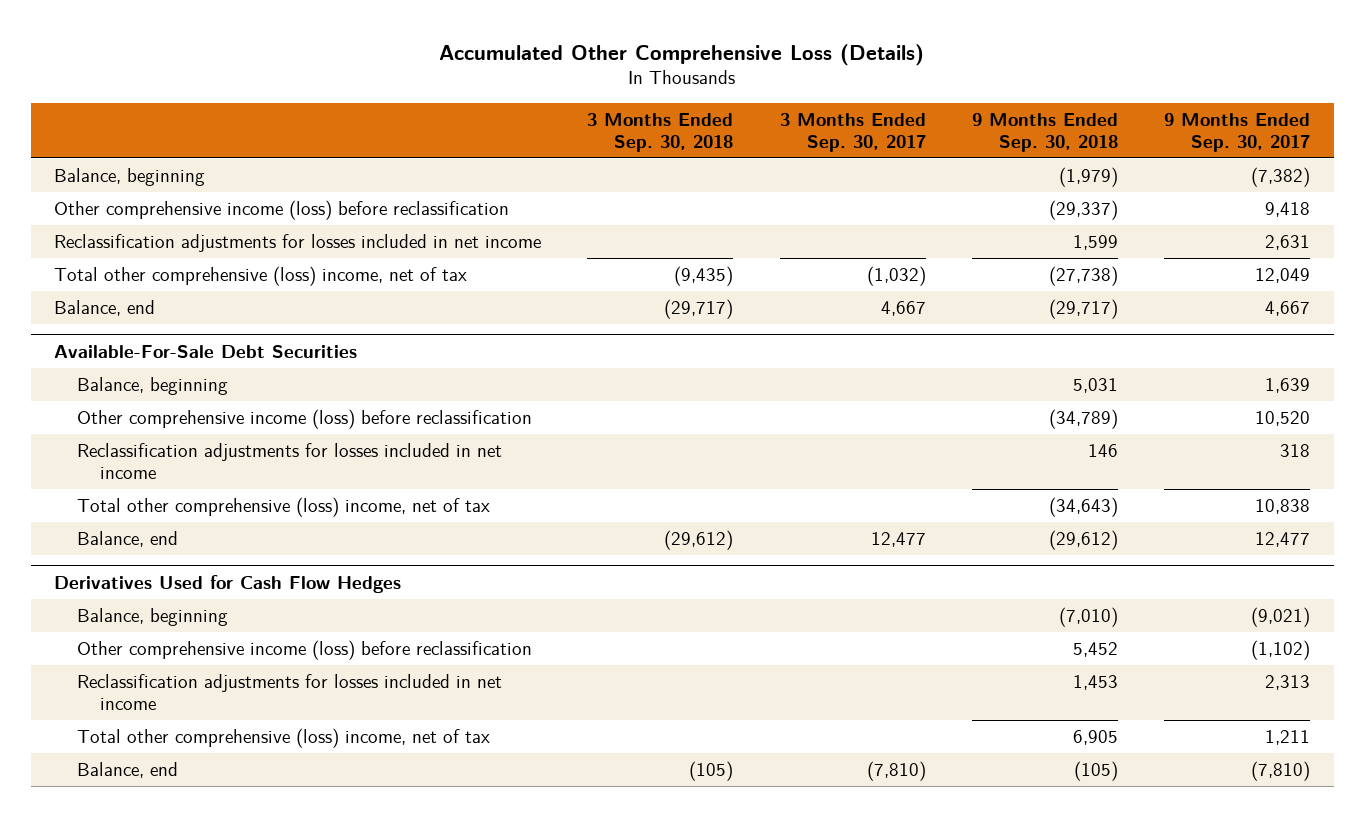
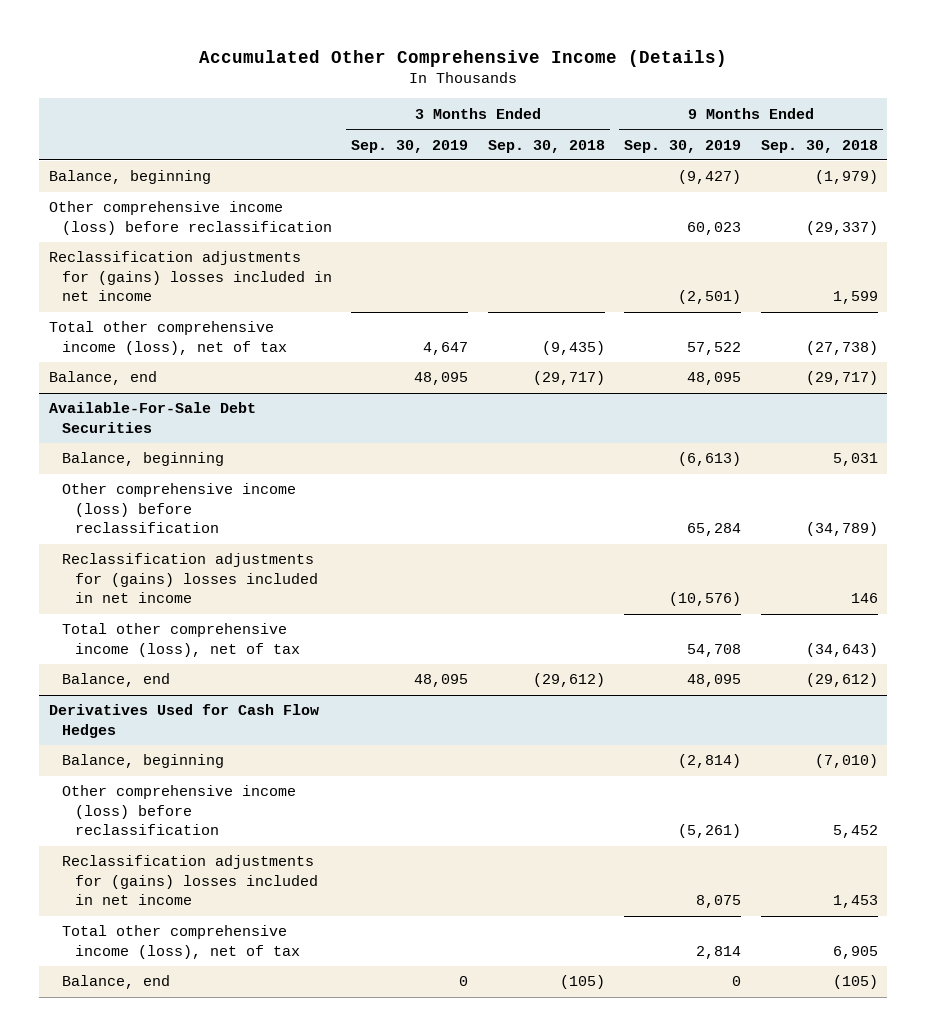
- Accumulated Other Comprehensive Loss (Details)
+ Accumulated Other Comprehensive Income (Details)
- | 3 Months Ended Sep. 30, 2018 | 3 Months Ended Sep. 30, 2017 | 9 Months Ended Sep. 30, 2018 | 9 Months Ended Sep. 30, 2017
+ | 3 Months Ended Sep. 30, 2019 | 3 Months Ended Sep. 30, 2018 | 9 Months Ended Sep. 30, 2019 | 9 Months Ended Sep. 30, 2018
- Reclassification adjustments for losses included in net income | | | 1,599 | 2,631
- Total other comprehensive (loss) income, net of tax | (9,435) | (1,032) | (27,738) | 12,049
+ Reclassification adjustments for (gains) losses included in net income | | | (2,501) | 1,599
+ Total other comprehensive income (loss), net of tax | 4,647 | (9,435) | 57,522 | (27,738)
@ Available-For-Sale Debt Securities
- Reclassification adjustments for losses included in net income | | | 146 | 318
- Total other comprehensive (loss) income, net of tax | | | (34,643) | 10,838
+ Reclassification adjustments for (gains) losses included in net income | | | (10,576) | 146
+ Total other comprehensive income (loss), net of tax | | | 54,708 | (34,643)
@ Derivatives Used for Cash Flow Hedges
- Reclassification adjustments for losses included in net income | | | 1,453 | 2,313
- Total other comprehensive (loss) income, net of tax | | | 6,905 | 1,211
+ Reclassification adjustments for (gains) losses included in net income | | | 8,075 | 1,453
+ Total other comprehensive income (loss), net of tax | | | 2,814 | 6,905

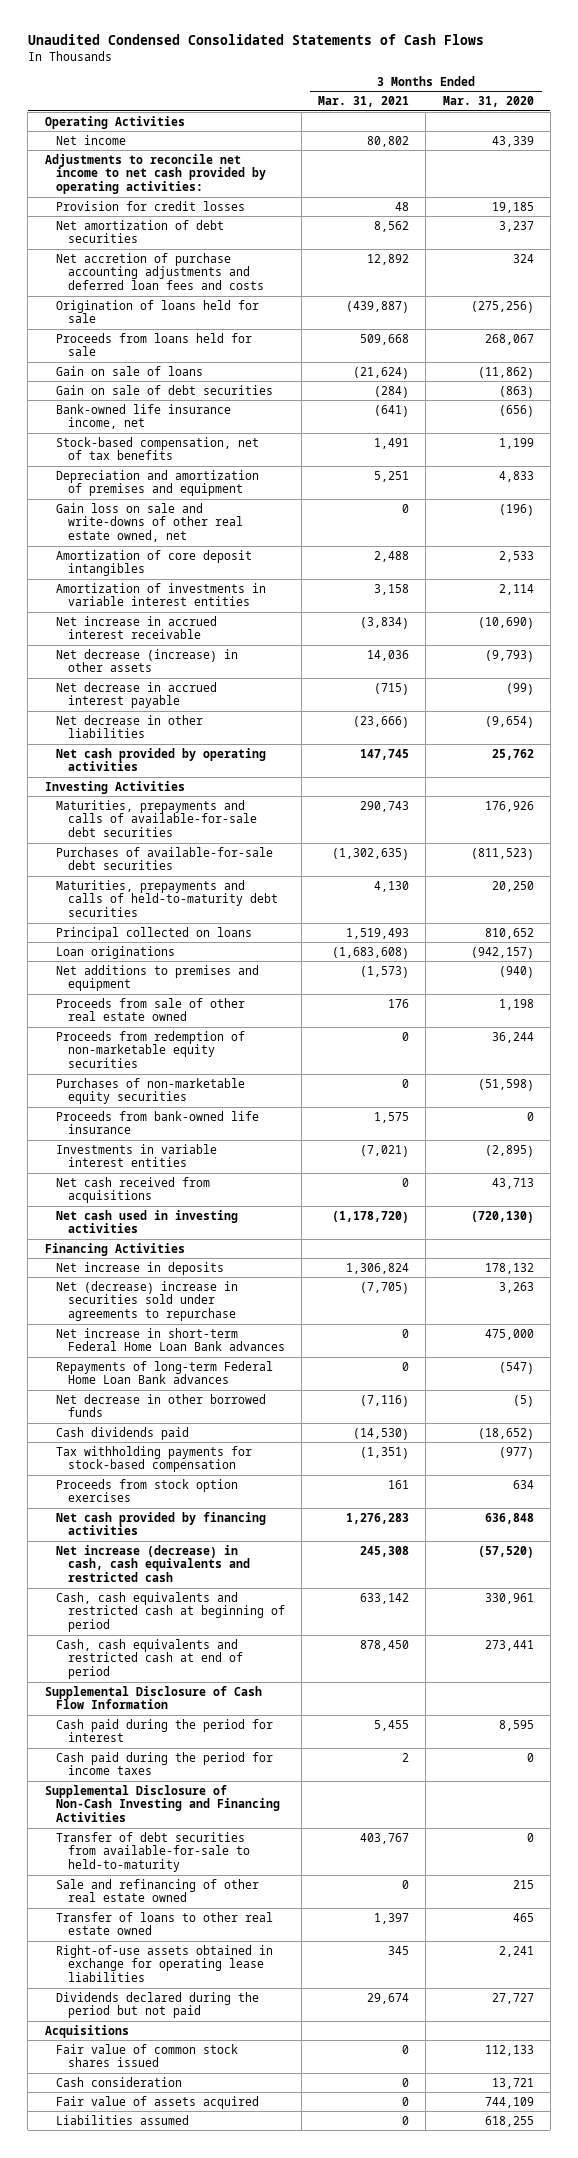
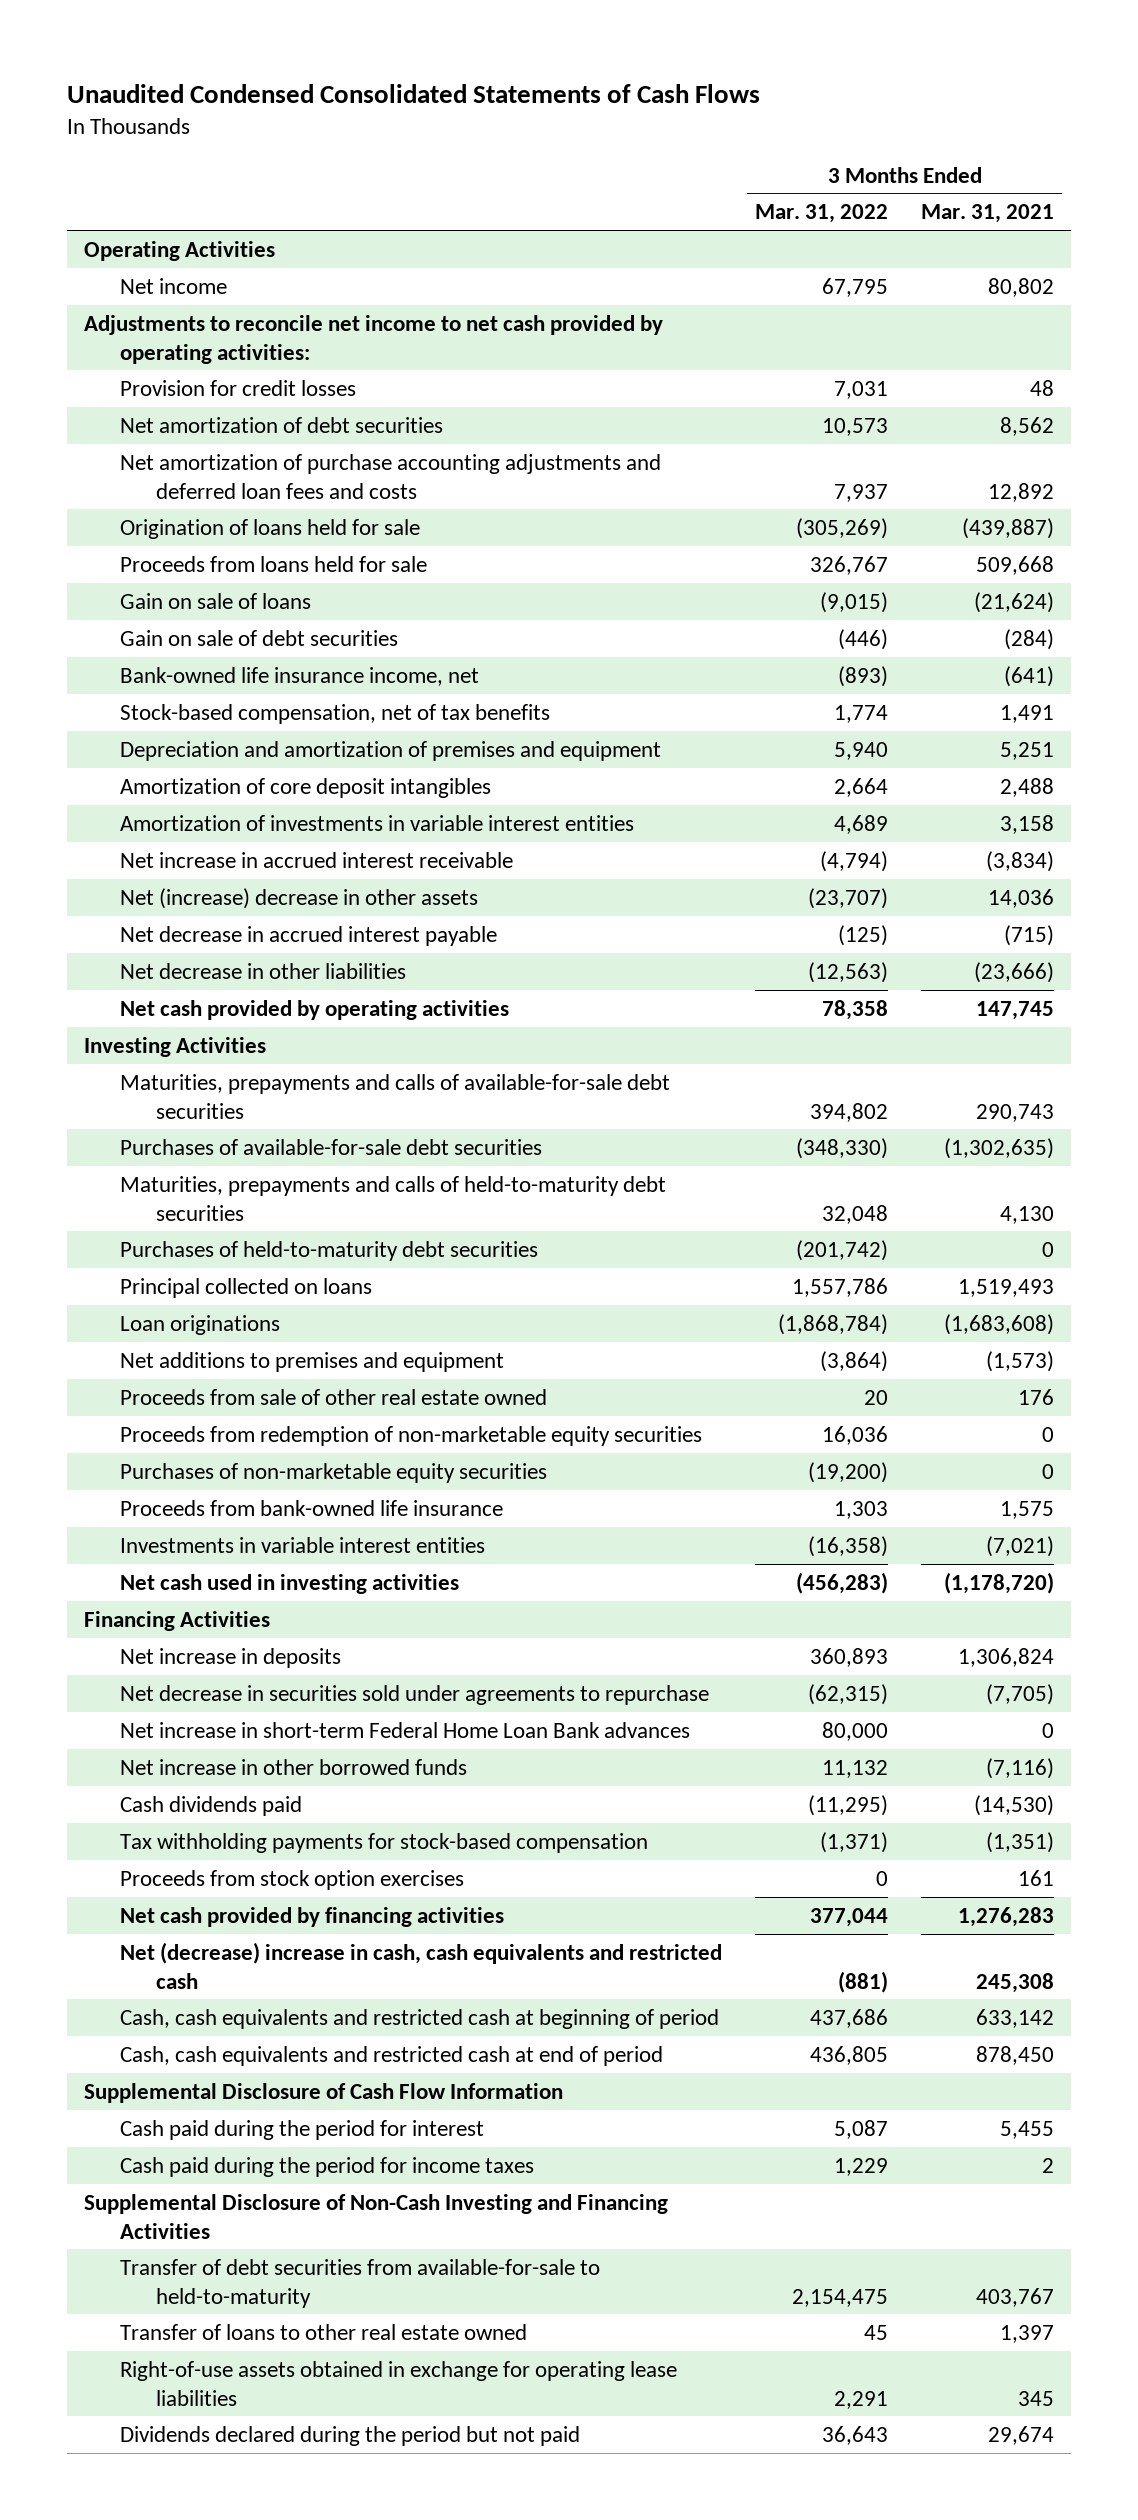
- | 3 Months Ended Mar. 31, 2021 | 3 Months Ended Mar. 31, 2020
+ | 3 Months Ended Mar. 31, 2022 | 3 Months Ended Mar. 31, 2021
- Net accretion of purchase accounting adjustments and deferred loan fees and costs | 12,892 | 324
+ Net amortization of purchase accounting adjustments and deferred loan fees and costs | 7,937 | 12,892
- Gain loss on sale and write-downs of other real estate owned, net | 0 | (196)
- Net decrease (increase) in other assets | 14,036 | (9,793)
+ Net (increase) decrease in other assets | (23,707) | 14,036
+ Purchases of held-to-maturity debt securities | (201,742) | 0
- Net cash received from acquisitions | 0 | 43,713
- Net (decrease) increase in securities sold under agreements to repurchase | (7,705) | 3,263
+ Net decrease in securities sold under agreements to repurchase | (62,315) | (7,705)
- Repayments of long-term Federal Home Loan Bank advances | 0 | (547)
- Net decrease in other borrowed funds | (7,116) | (5)
+ Net increase in other borrowed funds | 11,132 | (7,116)
- Net increase (decrease) in cash, cash equivalents and restricted cash | 245,308 | (57,520)
+ Net (decrease) increase in cash, cash equivalents and restricted cash | (881) | 245,308
- Sale and refinancing of other real estate owned | 0 | 215
- Acquisitions
- Fair value of common stock shares issued | 0 | 112,133
- Cash consideration | 0 | 13,721
- Fair value of assets acquired | 0 | 744,109
- Liabilities assumed | 0 | 618,255

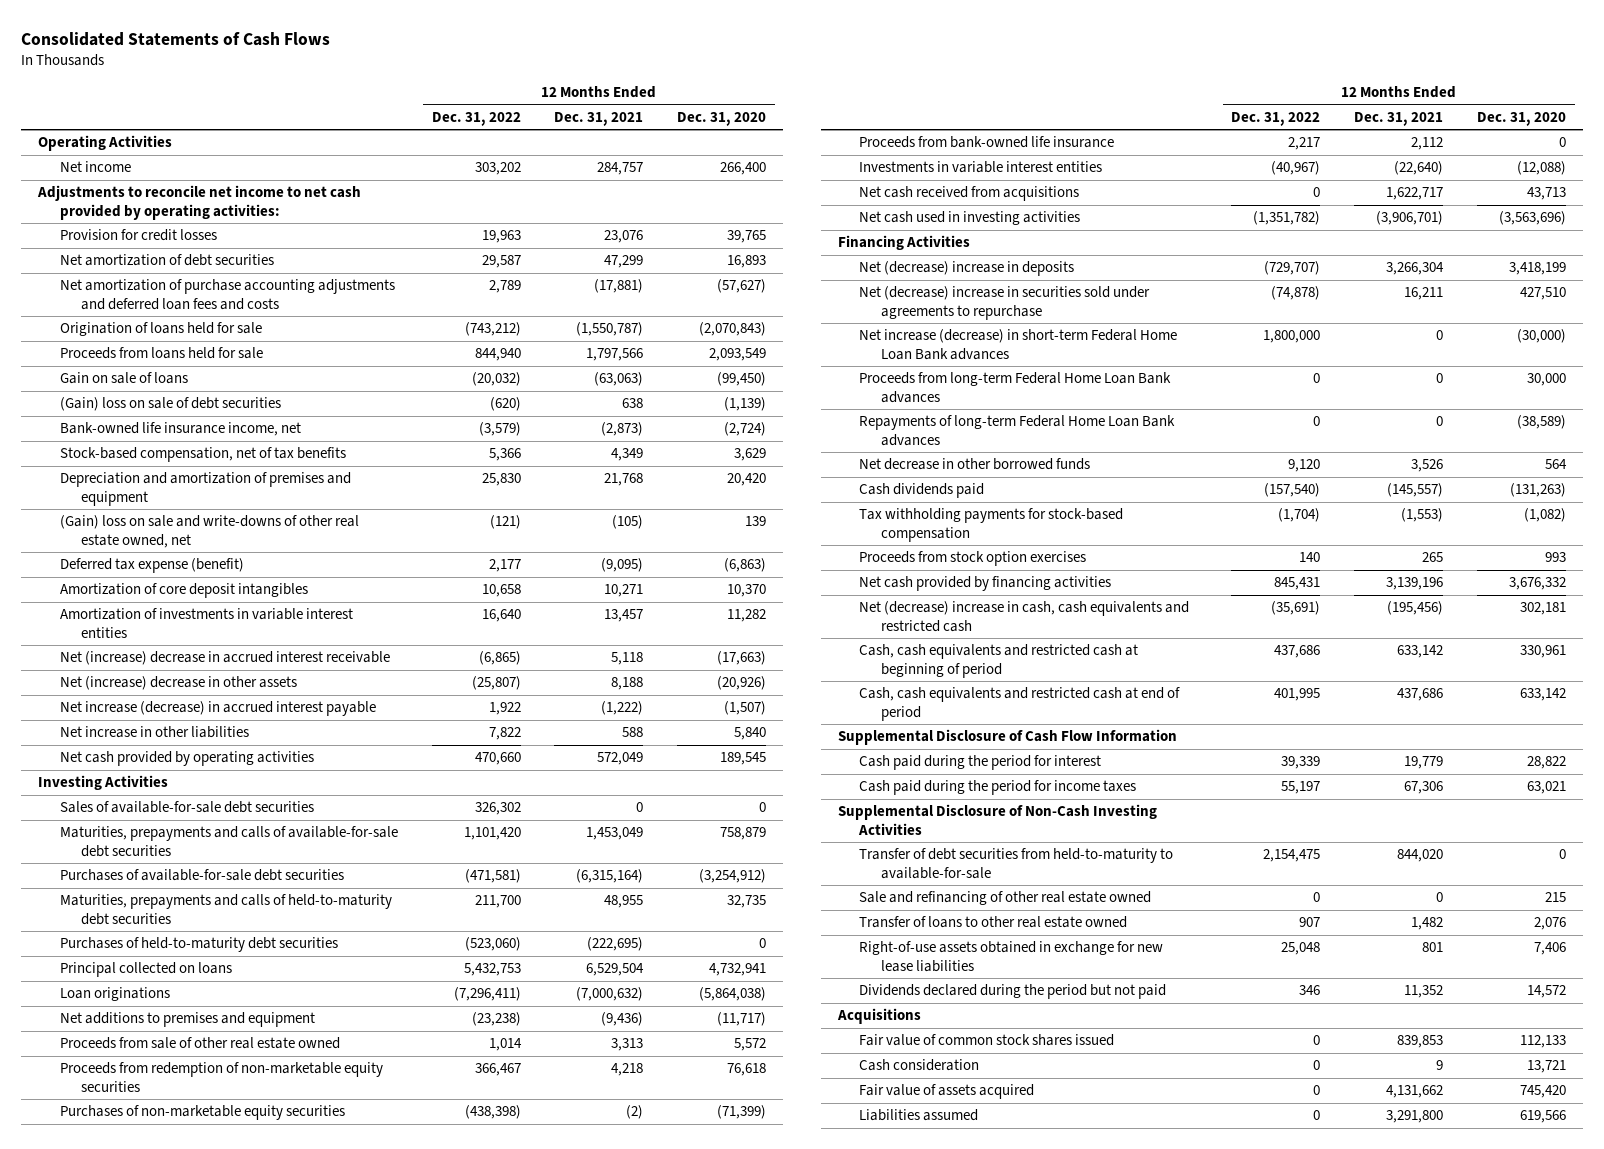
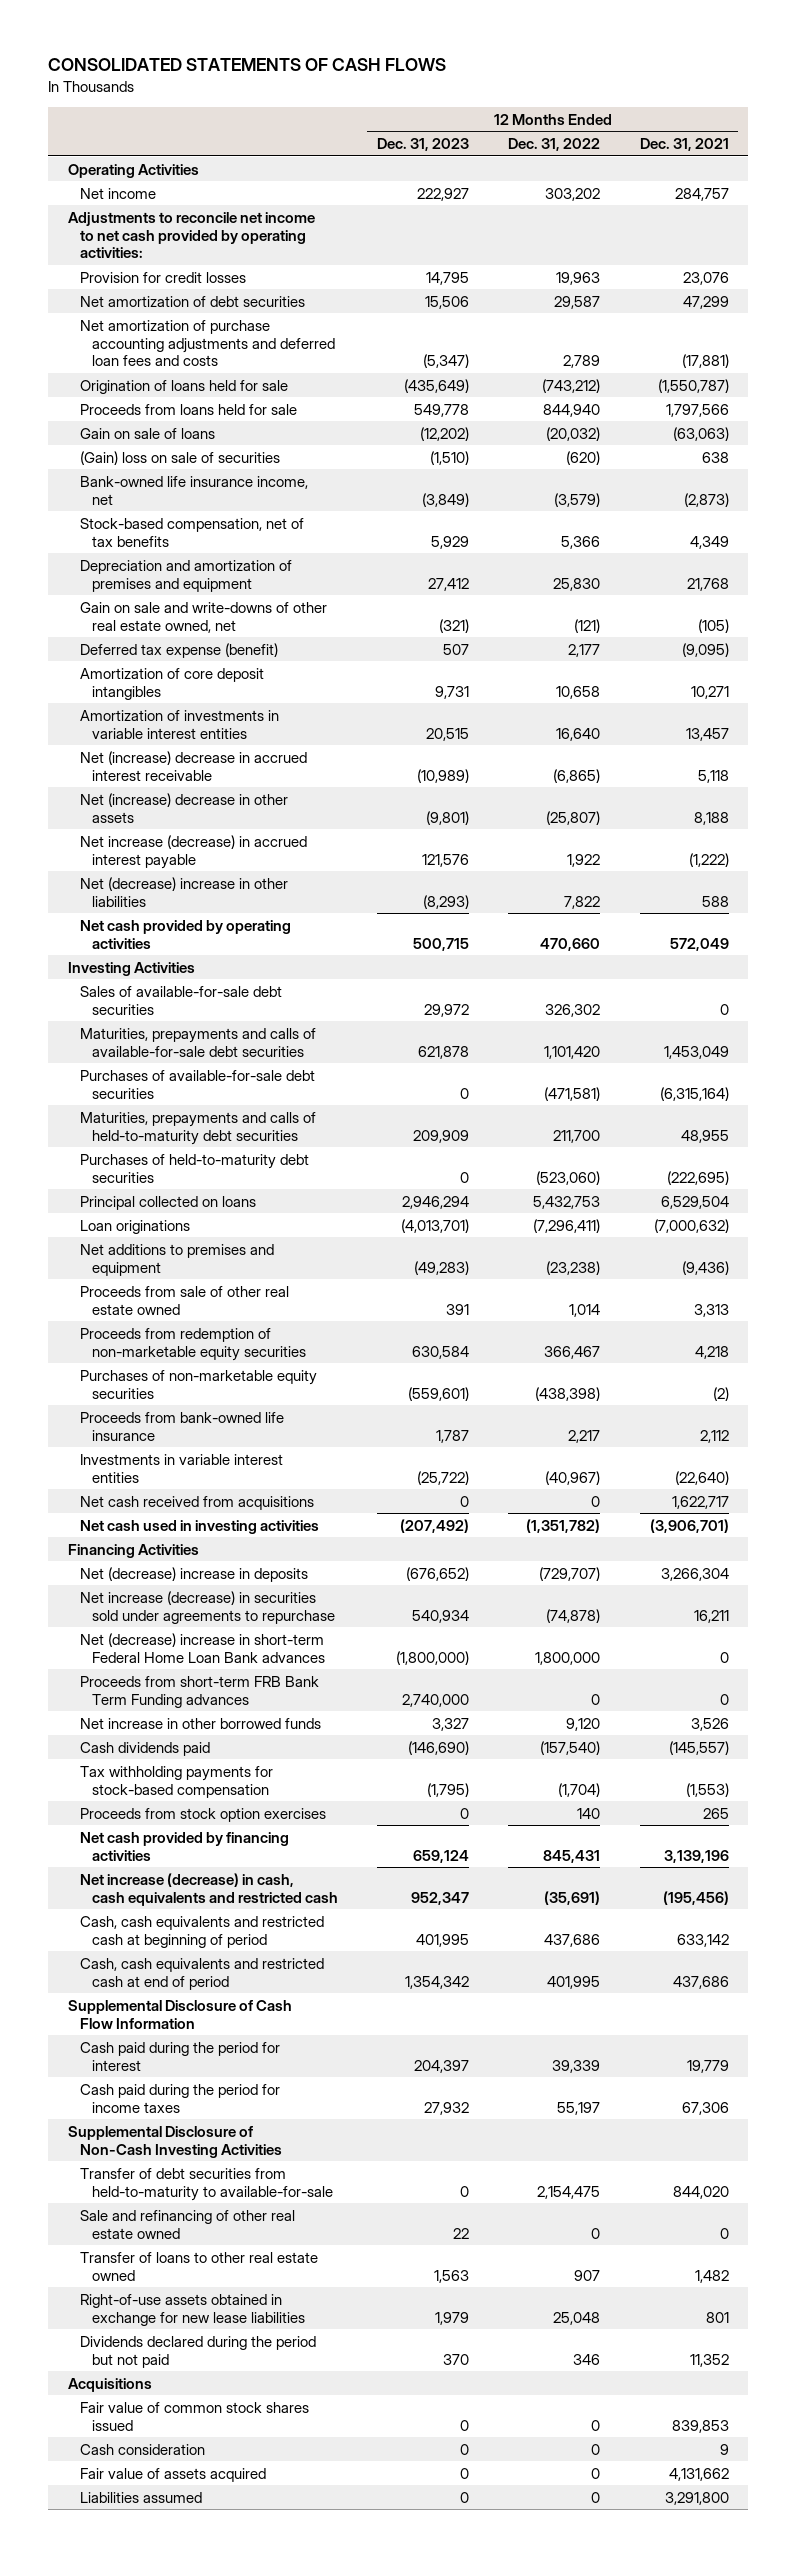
- Consolidated Statements of Cash Flows
+ CONSOLIDATED STATEMENTS OF CASH FLOWS
- | 12 Months Ended Dec. 31, 2022 | 12 Months Ended Dec. 31, 2021 | 12 Months Ended Dec. 31, 2020
+ | 12 Months Ended Dec. 31, 2023 | 12 Months Ended Dec. 31, 2022 | 12 Months Ended Dec. 31, 2021
- (Gain) loss on sale of debt securities | (620) | 638 | (1,139)
+ (Gain) loss on sale of securities | (1,510) | (620) | 638
- (Gain) loss on sale and write-downs of other real estate owned, net | (121) | (105) | 139
+ Gain on sale and write-downs of other real estate owned, net | (321) | (121) | (105)
- Net increase in other liabilities | 7,822 | 588 | 5,840
+ Net (decrease) increase in other liabilities | (8,293) | 7,822 | 588
- Net (decrease) increase in securities sold under agreements to repurchase | (74,878) | 16,211 | 427,510
- Net increase (decrease) in short-term Federal Home Loan Bank advances | 1,800,000 | 0 | (30,000)
- Proceeds from long-term Federal Home Loan Bank advances | 0 | 0 | 30,000
- Repayments of long-term Federal Home Loan Bank advances | 0 | 0 | (38,589)
- Net decrease in other borrowed funds | 9,120 | 3,526 | 564
+ Net increase (decrease) in securities sold under agreements to repurchase | 540,934 | (74,878) | 16,211
+ Net (decrease) increase in short-term Federal Home Loan Bank advances | (1,800,000) | 1,800,000 | 0
+ Proceeds from short-term FRB Bank Term Funding advances | 2,740,000 | 0 | 0
+ Net increase in other borrowed funds | 3,327 | 9,120 | 3,526
- Net (decrease) increase in cash, cash equivalents and restricted cash | (35,691) | (195,456) | 302,181
+ Net increase (decrease) in cash, cash equivalents and restricted cash | 952,347 | (35,691) | (195,456)

